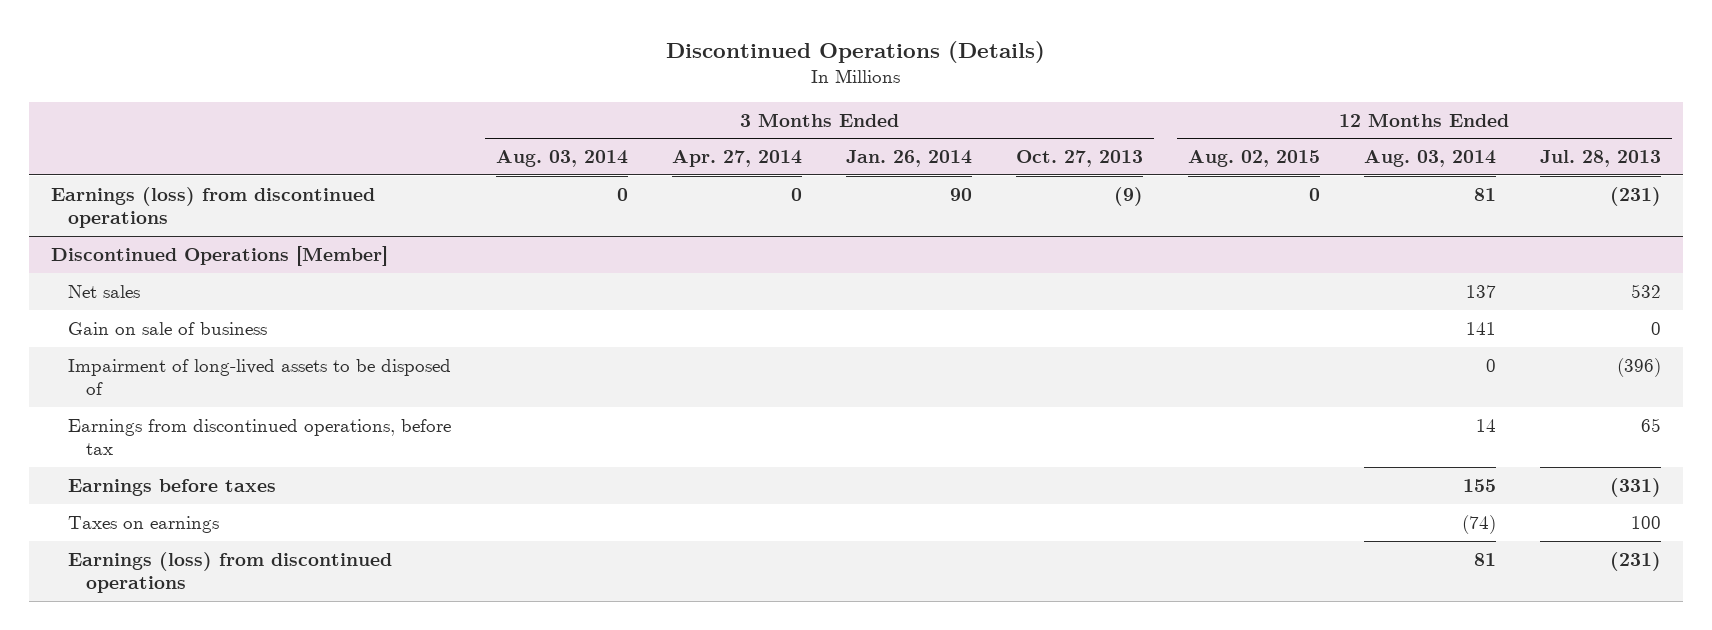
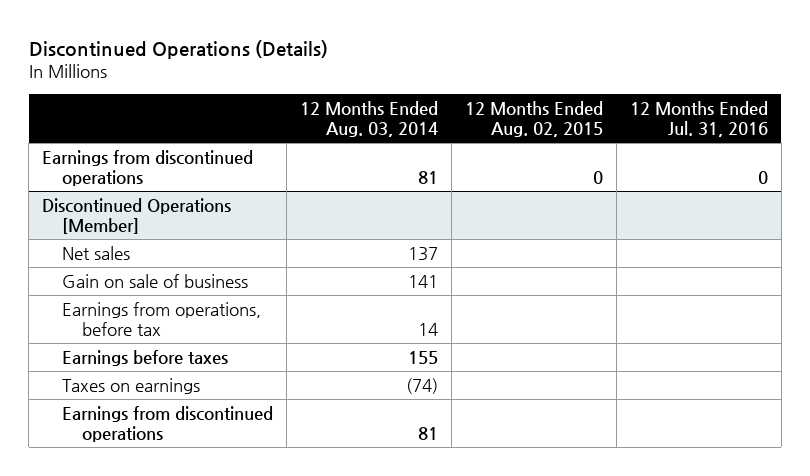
- | 3 Months Ended Aug. 03, 2014 | 3 Months Ended Apr. 27, 2014 | 3 Months Ended Jan. 26, 2014 | 3 Months Ended Oct. 27, 2013 | 12 Months Ended Aug. 02, 2015 | 12 Months Ended Aug. 03, 2014 | 12 Months Ended Jul. 28, 2013
+ | 12 Months Ended Aug. 03, 2014 | 12 Months Ended Aug. 02, 2015 | 12 Months Ended Jul. 31, 2016
- Earnings (loss) from discontinued operations | 0 | 0 | 90 | (9) | 0 | 81 | (231)
+ Earnings from discontinued operations | 81 | 0 | 0
@ Discontinued Operations [Member]
- Impairment of long-lived assets to be disposed of | | | | | | 0 | (396)
- Earnings from discontinued operations, before tax | | | | | | 14 | 65
+ Earnings from operations, before tax | 14 | |
- Earnings (loss) from discontinued operations | | | | | | 81 | (231)
+ Earnings from discontinued operations | 81 | |

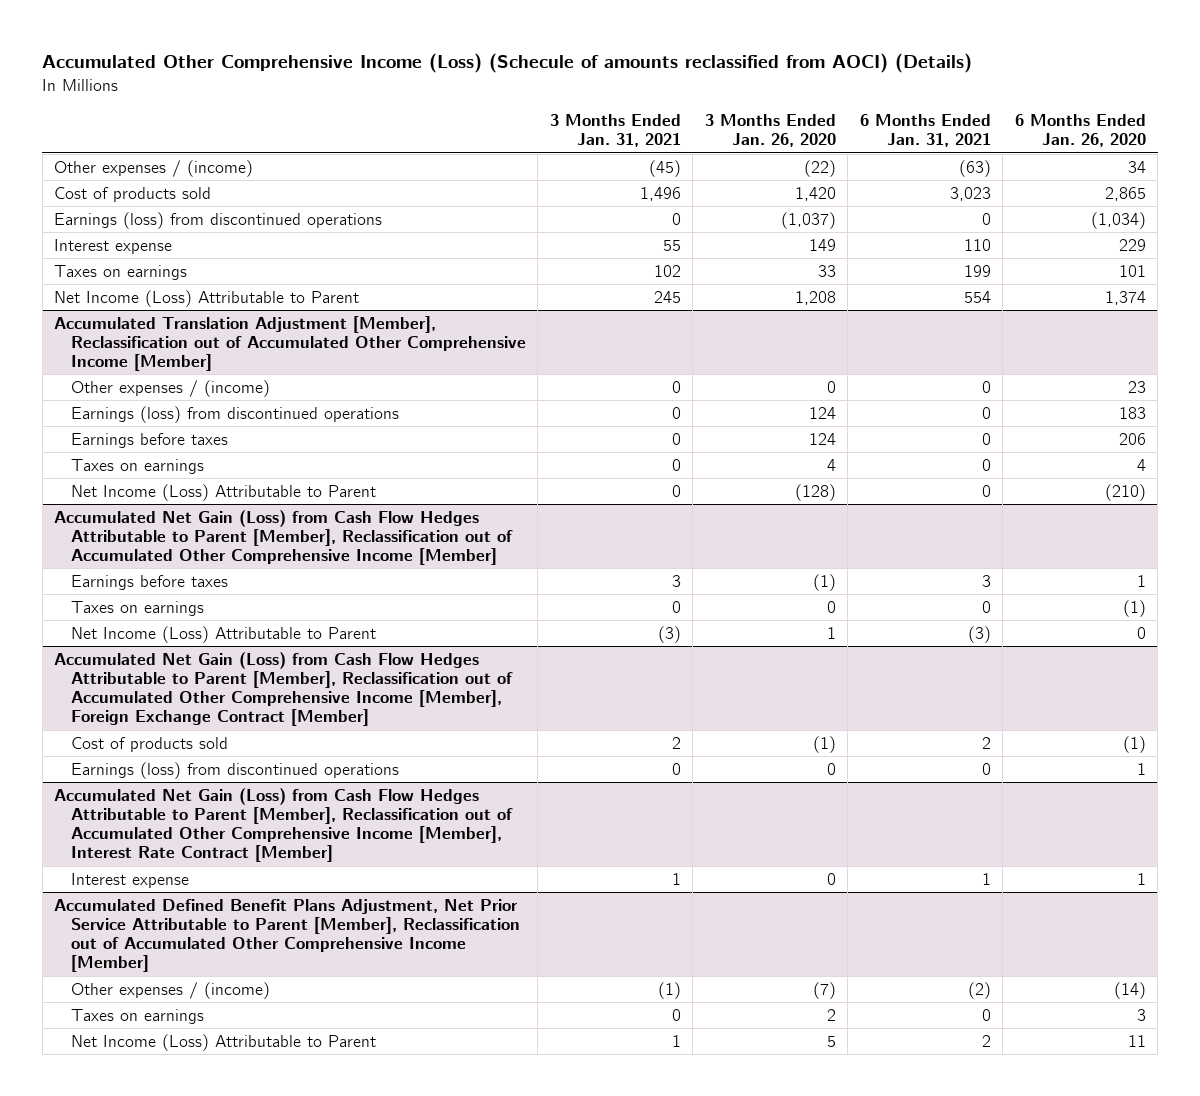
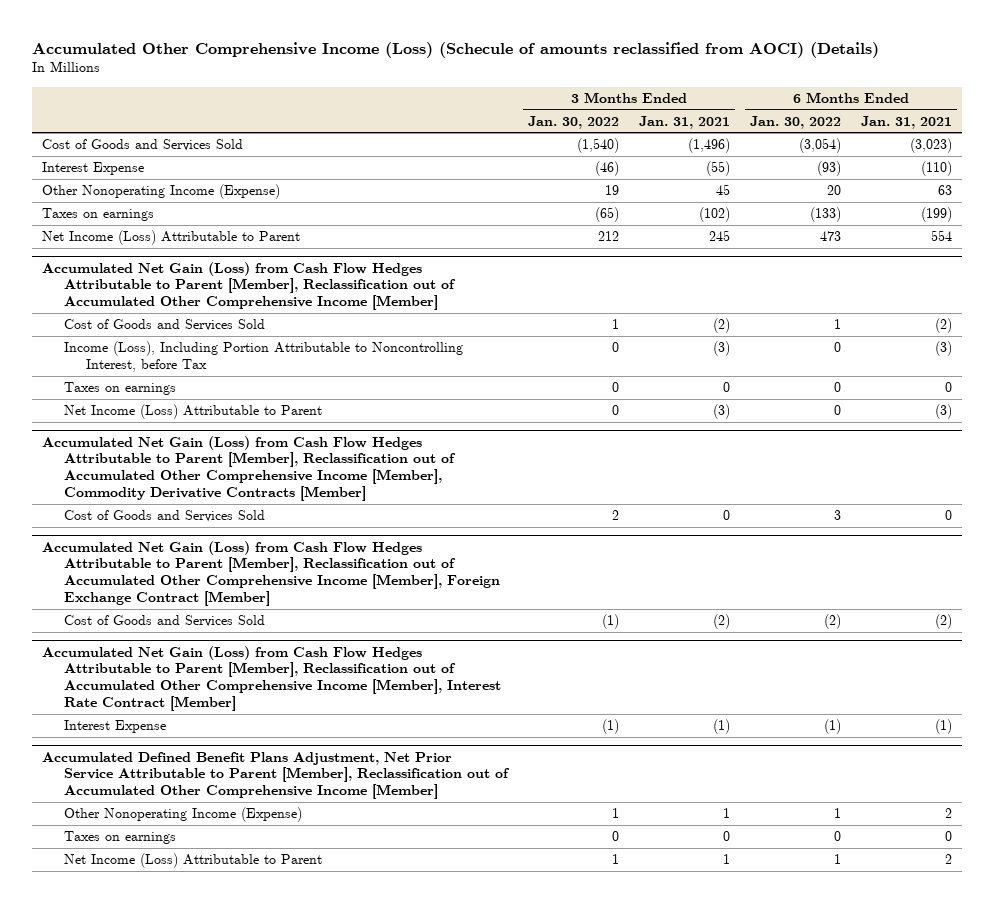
- | 3 Months Ended Jan. 31, 2021 | 3 Months Ended Jan. 26, 2020 | 6 Months Ended Jan. 31, 2021 | 6 Months Ended Jan. 26, 2020
+ | 3 Months Ended Jan. 30, 2022 | 3 Months Ended Jan. 31, 2021 | 6 Months Ended Jan. 30, 2022 | 6 Months Ended Jan. 31, 2021
- Other expenses / (income) | (45) | (22) | (63) | 34
- Cost of products sold | 1,496 | 1,420 | 3,023 | 2,865
- Earnings (loss) from discontinued operations | 0 | (1,037) | 0 | (1,034)
- Interest expense | 55 | 149 | 110 | 229
- Taxes on earnings | 102 | 33 | 199 | 101
+ Cost of Goods and Services Sold | (1,540) | (1,496) | (3,054) | (3,023)
+ Interest Expense | (46) | (55) | (93) | (110)
+ Other Nonoperating Income (Expense) | 19 | 45 | 20 | 63
+ Taxes on earnings | (65) | (102) | (133) | (199)
- Accumulated Translation Adjustment [Member], Reclassification out of Accumulated Other Comprehensive Income [Member]
- Other expenses / (income) | 0 | 0 | 0 | 23
- Earnings (loss) from discontinued operations | 0 | 124 | 0 | 183
- Earnings before taxes | 0 | 124 | 0 | 206
- Taxes on earnings | 0 | 4 | 0 | 4
- Net Income (Loss) Attributable to Parent | 0 | (128) | 0 | (210)
@ Accumulated Net Gain (Loss) from Cash Flow Hedges Attributable to Parent [Member], Reclassification out of Accumulated Other Comprehensive Income [Member]
- Earnings before taxes | 3 | (1) | 3 | 1
+ Cost of Goods and Services Sold | 1 | (2) | 1 | (2)
+ Income (Loss), Including Portion Attributable to Noncontrolling Interest, before Tax | 0 | (3) | 0 | (3)
+ Accumulated Net Gain (Loss) from Cash Flow Hedges Attributable to Parent [Member], Reclassification out of Accumulated Other Comprehensive Income [Member], Commodity Derivative Contracts [Member]
+ Cost of Goods and Services Sold | 2 | 0 | 3 | 0
@ Accumulated Net Gain (Loss) from Cash Flow Hedges Attributable to Parent [Member], Reclassification out of Accumulated Other Comprehensive Income [Member], Foreign Exchange Contract [Member]
- Cost of products sold | 2 | (1) | 2 | (1)
- Earnings (loss) from discontinued operations | 0 | 0 | 0 | 1
+ Cost of Goods and Services Sold | (1) | (2) | (2) | (2)
@ Accumulated Net Gain (Loss) from Cash Flow Hedges Attributable to Parent [Member], Reclassification out of Accumulated Other Comprehensive Income [Member], Interest Rate Contract [Member]
- Interest expense | 1 | 0 | 1 | 1
+ Interest Expense | (1) | (1) | (1) | (1)
@ Accumulated Defined Benefit Plans Adjustment, Net Prior Service Attributable to Parent [Member], Reclassification out of Accumulated Other Comprehensive Income [Member]
- Other expenses / (income) | (1) | (7) | (2) | (14)
+ Other Nonoperating Income (Expense) | 1 | 1 | 1 | 2

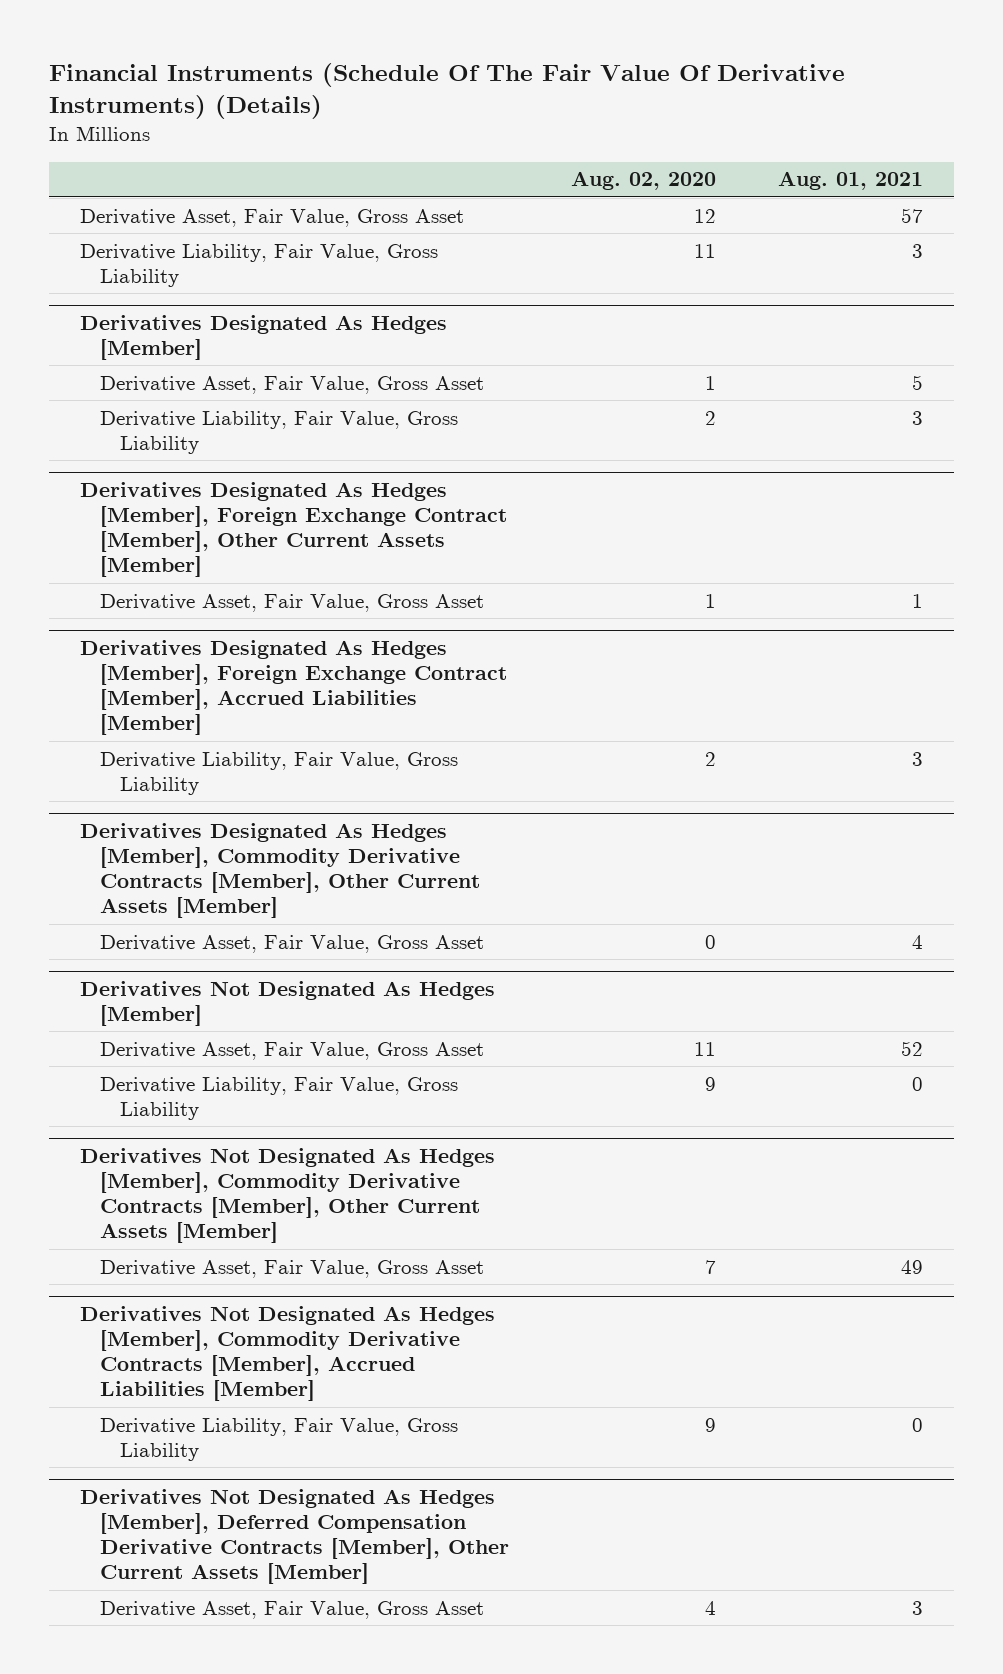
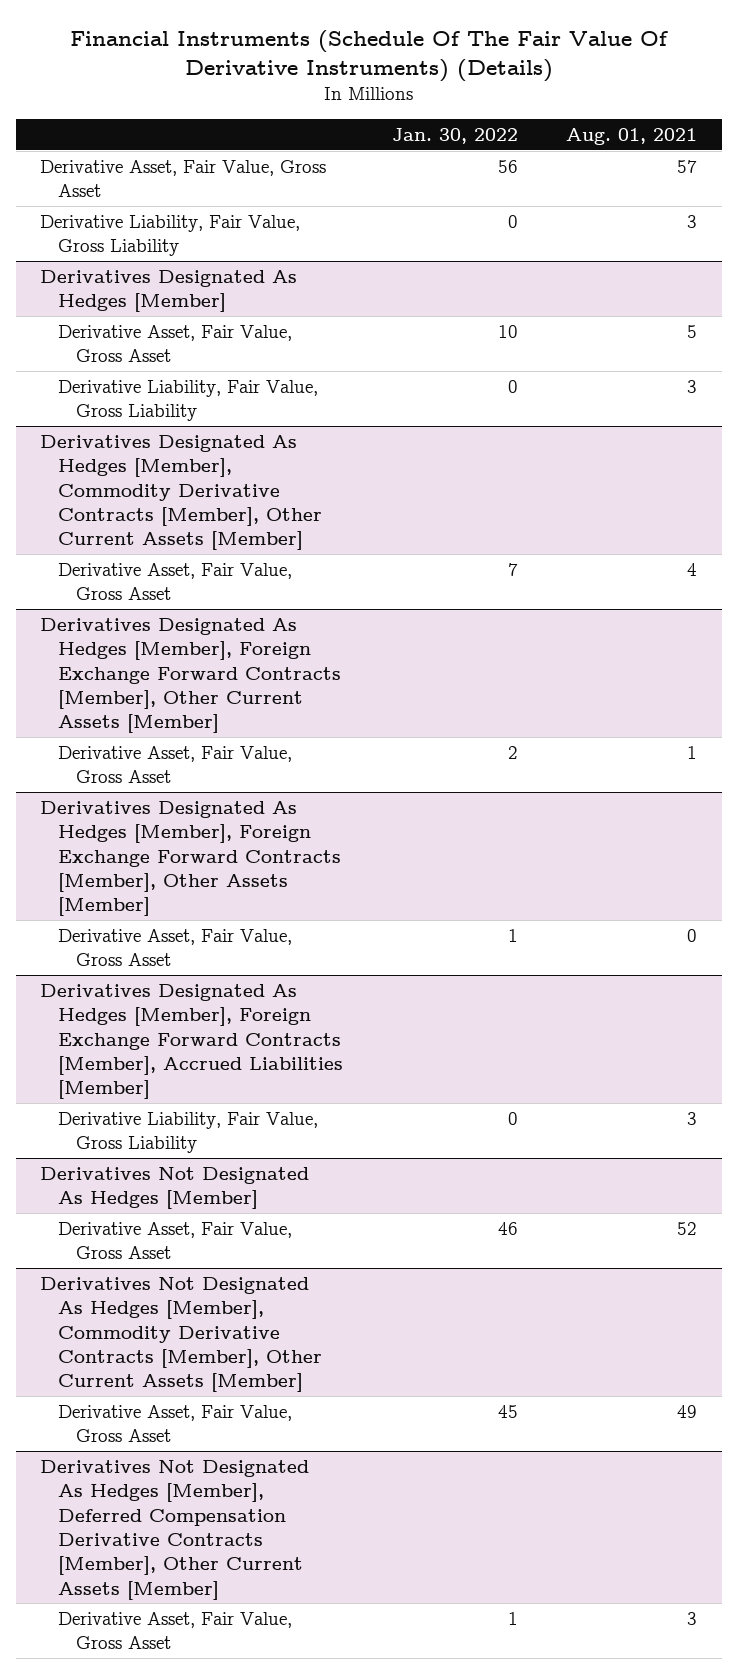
- | Aug. 02, 2020 | Aug. 01, 2021
+ | Jan. 30, 2022 | Aug. 01, 2021
- Derivatives Designated As Hedges [Member], Foreign Exchange Contract [Member], Other Current Assets [Member]
- Derivative Asset, Fair Value, Gross Asset | 1 | 1
- Derivatives Designated As Hedges [Member], Foreign Exchange Contract [Member], Accrued Liabilities [Member]
- Derivative Liability, Fair Value, Gross Liability | 2 | 3
+ Derivatives Designated As Hedges [Member], Foreign Exchange Forward Contracts [Member], Other Current Assets [Member]
+ Derivative Asset, Fair Value, Gross Asset | 2 | 1
+ Derivatives Designated As Hedges [Member], Foreign Exchange Forward Contracts [Member], Other Assets [Member]
+ Derivative Asset, Fair Value, Gross Asset | 1 | 0
+ Derivatives Designated As Hedges [Member], Foreign Exchange Forward Contracts [Member], Accrued Liabilities [Member]
+ Derivative Liability, Fair Value, Gross Liability | 0 | 3
@ Derivatives Not Designated As Hedges [Member]
- Derivative Liability, Fair Value, Gross Liability | 9 | 0
- Derivatives Not Designated As Hedges [Member], Commodity Derivative Contracts [Member], Accrued Liabilities [Member]
- Derivative Liability, Fair Value, Gross Liability | 9 | 0

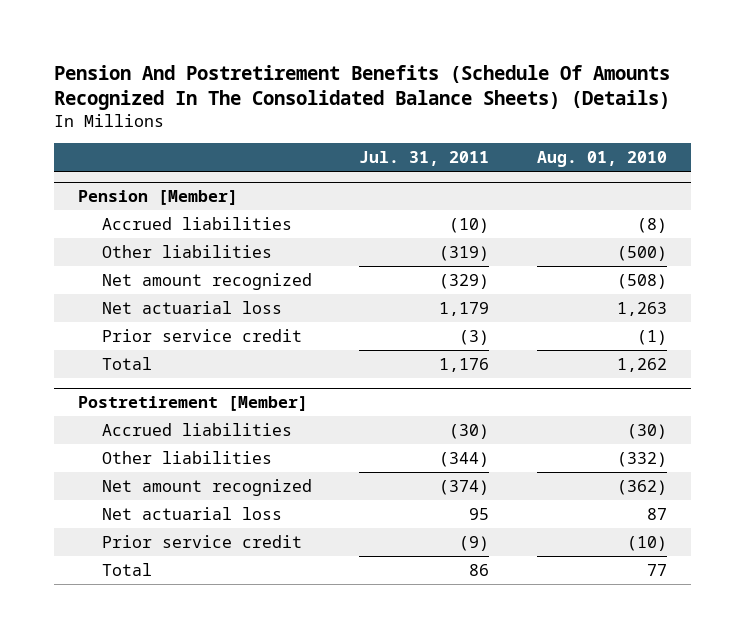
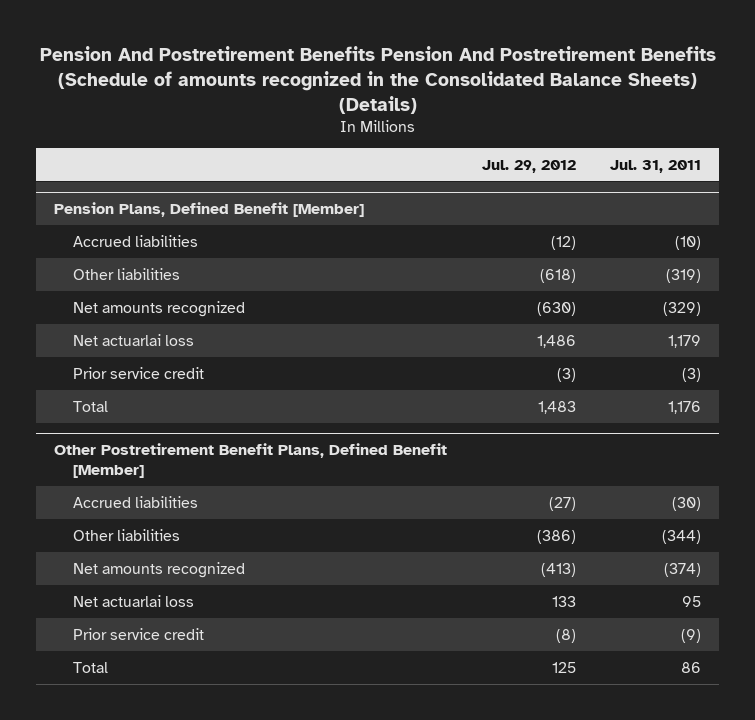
- Pension And Postretirement Benefits (Schedule Of Amounts Recognized In The Consolidated Balance Sheets) (Details)
+ Pension And Postretirement Benefits Pension And Postretirement Benefits (Schedule of amounts recognized in the Consolidated Balance Sheets) (Details)
- | Jul. 31, 2011 | Aug. 01, 2010
+ | Jul. 29, 2012 | Jul. 31, 2011
- Pension [Member]
+ Pension Plans, Defined Benefit [Member]
- Net amount recognized | (329) | (508)
- Net actuarial loss | 1,179 | 1,263
+ Net amounts recognized | (630) | (329)
+ Net actuarlai loss | 1,486 | 1,179
- Postretirement [Member]
+ Other Postretirement Benefit Plans, Defined Benefit [Member]
- Net amount recognized | (374) | (362)
- Net actuarial loss | 95 | 87
+ Net amounts recognized | (413) | (374)
+ Net actuarlai loss | 133 | 95

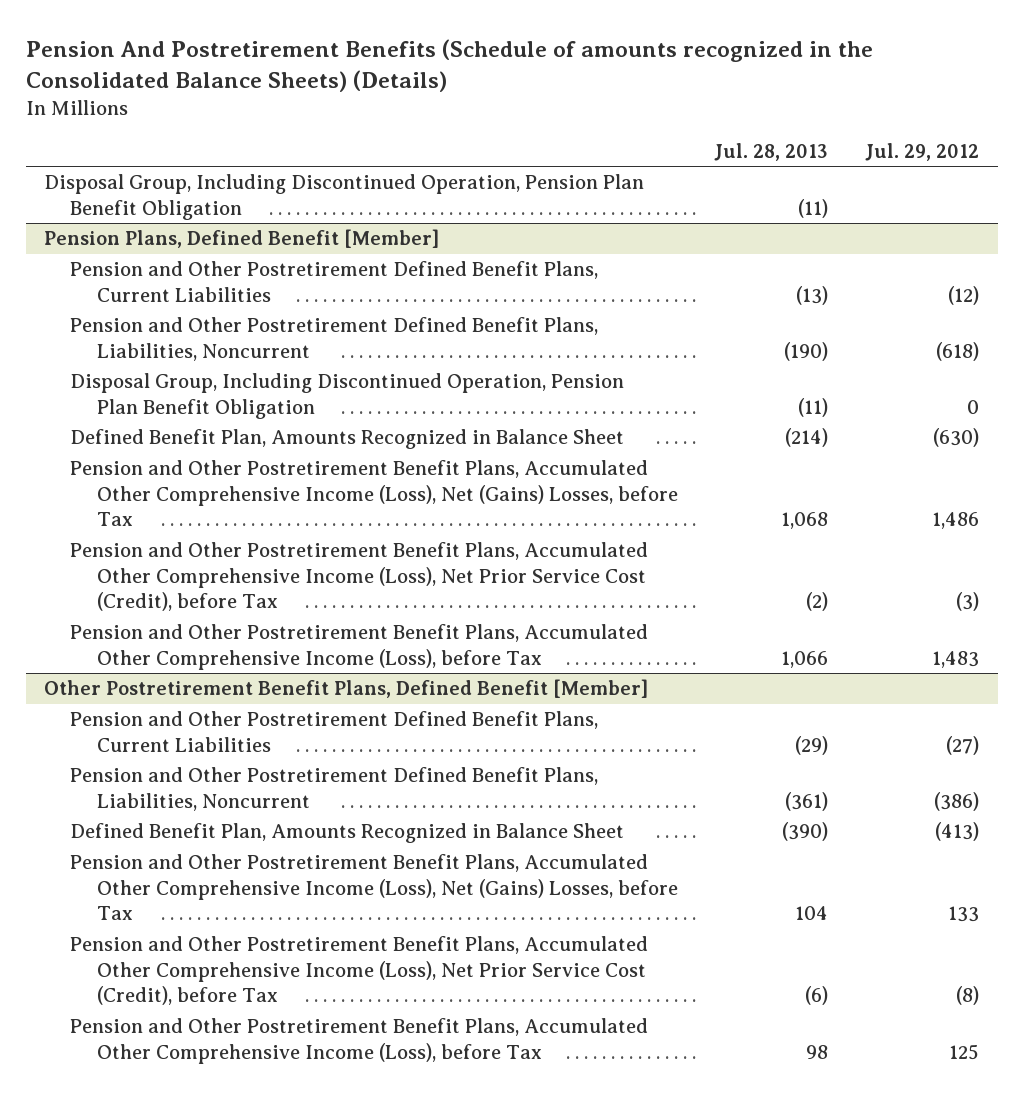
- Pension And Postretirement Benefits Pension And Postretirement Benefits (Schedule of amounts recognized in the Consolidated Balance Sheets) (Details)
+ Pension And Postretirement Benefits (Schedule of amounts recognized in the Consolidated Balance Sheets) (Details)
- | Jul. 29, 2012 | Jul. 31, 2011
+ | Jul. 28, 2013 | Jul. 29, 2012
+ Disposal Group, Including Discontinued Operation, Pension Plan Benefit Obligation | (11) |
@ Pension Plans, Defined Benefit [Member]
- Accrued liabilities | (12) | (10)
- Other liabilities | (618) | (319)
- Net amounts recognized | (630) | (329)
- Net actuarlai loss | 1,486 | 1,179
- Prior service credit | (3) | (3)
- Total | 1,483 | 1,176
+ Pension and Other Postretirement Defined Benefit Plans, Current Liabilities | (13) | (12)
+ Pension and Other Postretirement Defined Benefit Plans, Liabilities, Noncurrent | (190) | (618)
+ Disposal Group, Including Discontinued Operation, Pension Plan Benefit Obligation | (11) | 0
+ Defined Benefit Plan, Amounts Recognized in Balance Sheet | (214) | (630)
+ Pension and Other Postretirement Benefit Plans, Accumulated Other Comprehensive Income (Loss), Net (Gains) Losses, before Tax | 1,068 | 1,486
+ Pension and Other Postretirement Benefit Plans, Accumulated Other Comprehensive Income (Loss), Net Prior Service Cost (Credit), before Tax | (2) | (3)
+ Pension and Other Postretirement Benefit Plans, Accumulated Other Comprehensive Income (Loss), before Tax | 1,066 | 1,483
@ Other Postretirement Benefit Plans, Defined Benefit [Member]
- Accrued liabilities | (27) | (30)
- Other liabilities | (386) | (344)
- Net amounts recognized | (413) | (374)
- Net actuarlai loss | 133 | 95
- Prior service credit | (8) | (9)
- Total | 125 | 86
+ Pension and Other Postretirement Defined Benefit Plans, Current Liabilities | (29) | (27)
+ Pension and Other Postretirement Defined Benefit Plans, Liabilities, Noncurrent | (361) | (386)
+ Defined Benefit Plan, Amounts Recognized in Balance Sheet | (390) | (413)
+ Pension and Other Postretirement Benefit Plans, Accumulated Other Comprehensive Income (Loss), Net (Gains) Losses, before Tax | 104 | 133
+ Pension and Other Postretirement Benefit Plans, Accumulated Other Comprehensive Income (Loss), Net Prior Service Cost (Credit), before Tax | (6) | (8)
+ Pension and Other Postretirement Benefit Plans, Accumulated Other Comprehensive Income (Loss), before Tax | 98 | 125

